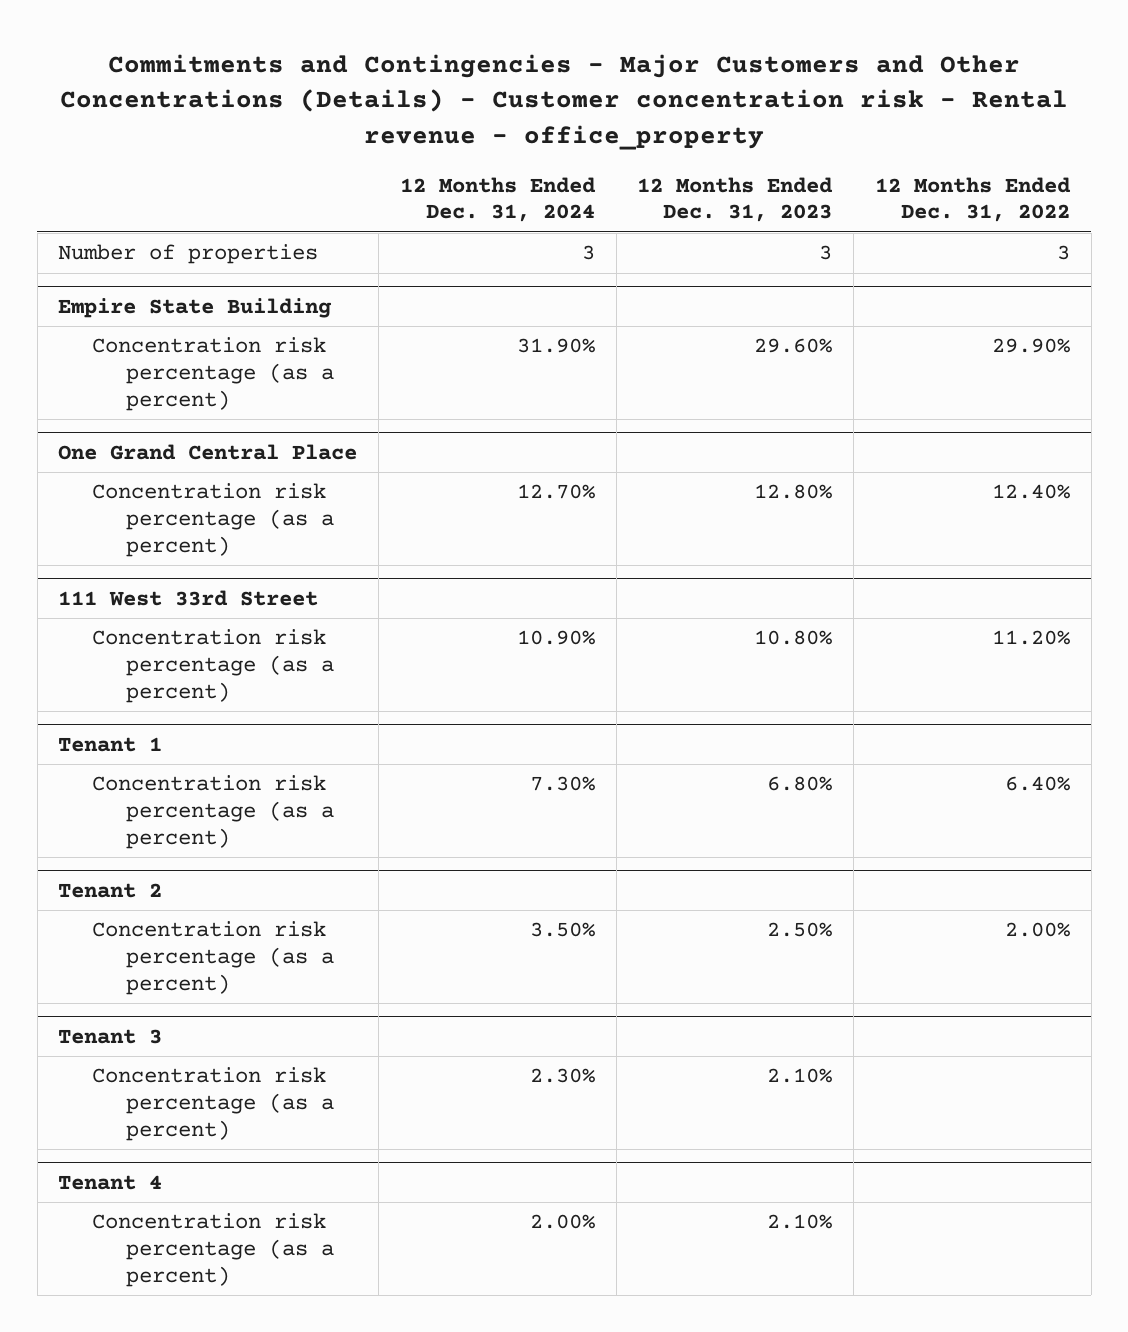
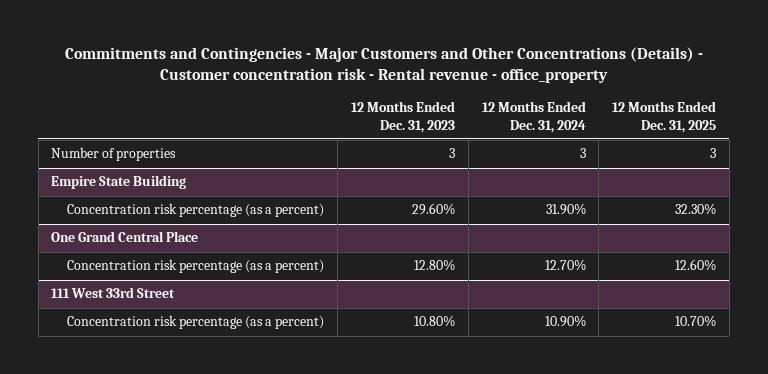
- | 12 Months Ended Dec. 31, 2024 | 12 Months Ended Dec. 31, 2023 | 12 Months Ended Dec. 31, 2022
+ | 12 Months Ended Dec. 31, 2023 | 12 Months Ended Dec. 31, 2024 | 12 Months Ended Dec. 31, 2025
- Tenant 1
- Concentration risk percentage (as a percent) | 7.30% | 6.80% | 6.40%
- Tenant 2
- Concentration risk percentage (as a percent) | 3.50% | 2.50% | 2.00%
- Tenant 3
- Concentration risk percentage (as a percent) | 2.30% | 2.10% |
- Tenant 4
- Concentration risk percentage (as a percent) | 2.00% | 2.10% |

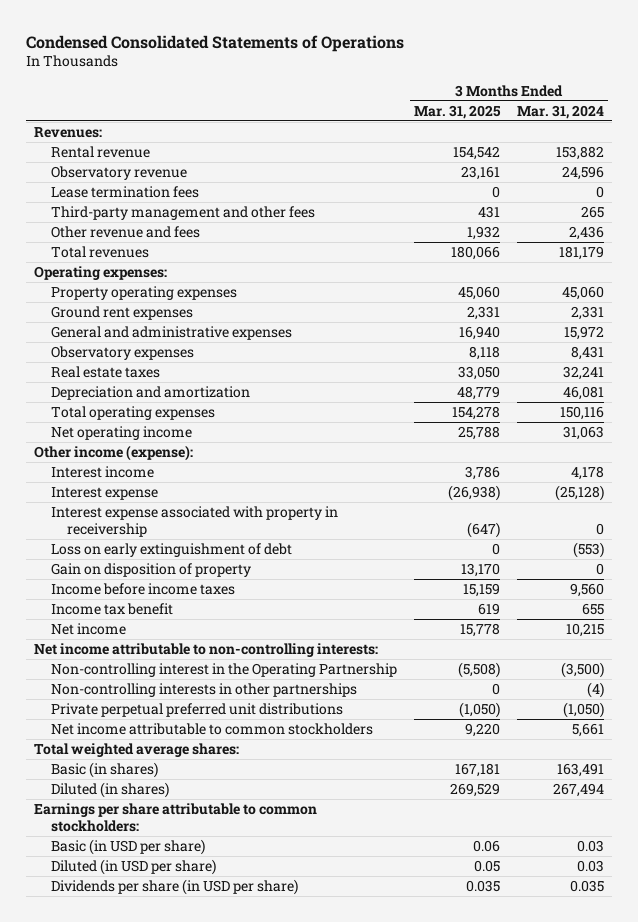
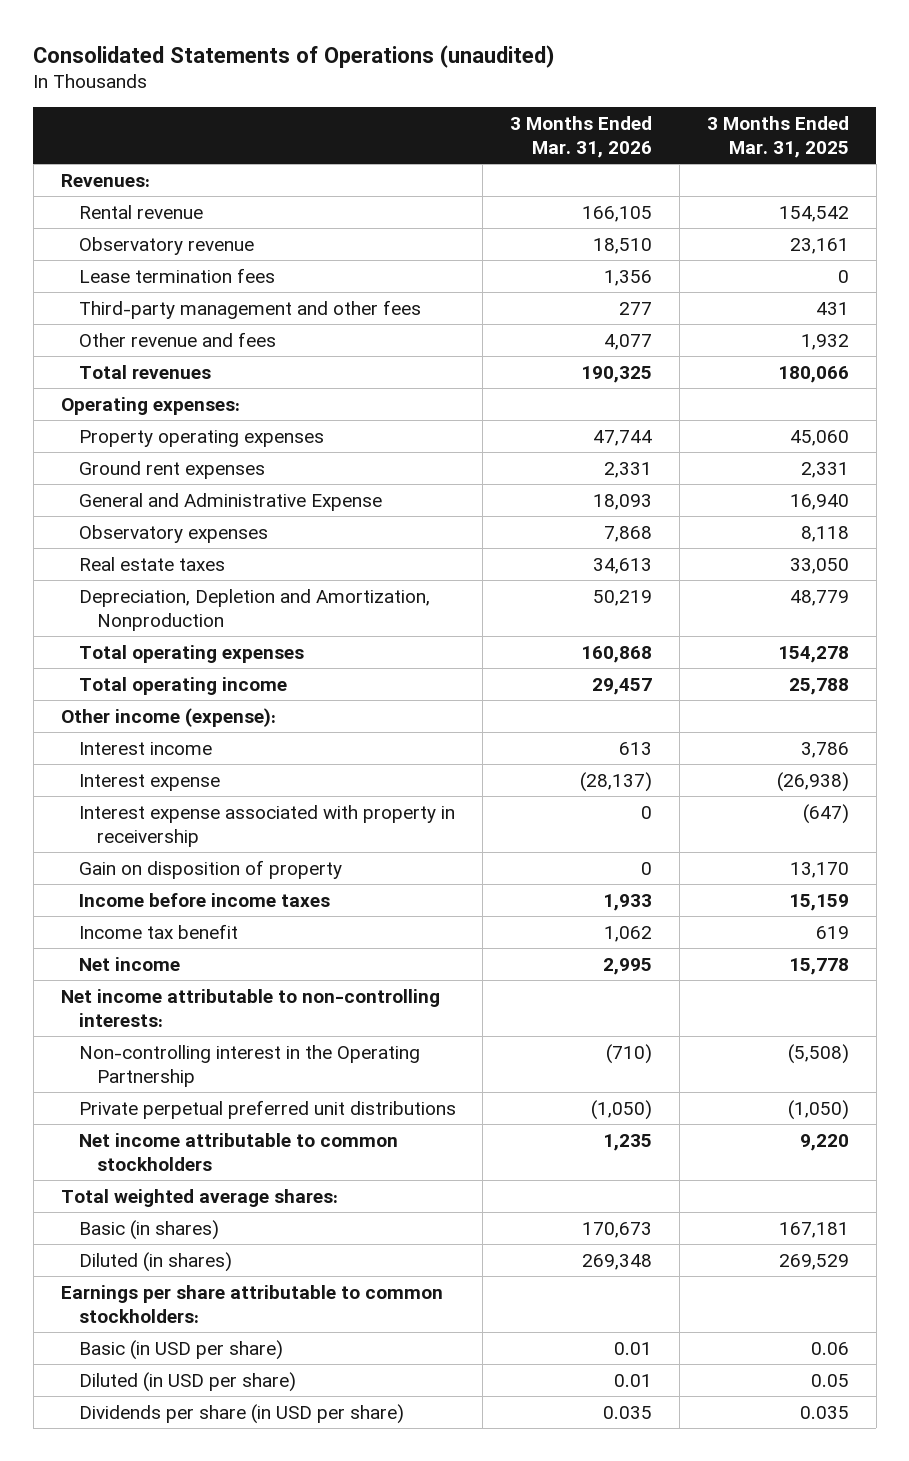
- Condensed Consolidated Statements of Operations
+ Consolidated Statements of Operations (unaudited)
- | 3 Months Ended Mar. 31, 2025 | 3 Months Ended Mar. 31, 2024
+ | 3 Months Ended Mar. 31, 2026 | 3 Months Ended Mar. 31, 2025
- General and administrative expenses | 16,940 | 15,972
+ General and Administrative Expense | 18,093 | 16,940
- Depreciation and amortization | 48,779 | 46,081
+ Depreciation, Depletion and Amortization, Nonproduction | 50,219 | 48,779
- Net operating income | 25,788 | 31,063
+ Total operating income | 29,457 | 25,788
- Loss on early extinguishment of debt | 0 | (553)
- Non-controlling interests in other partnerships | 0 | (4)

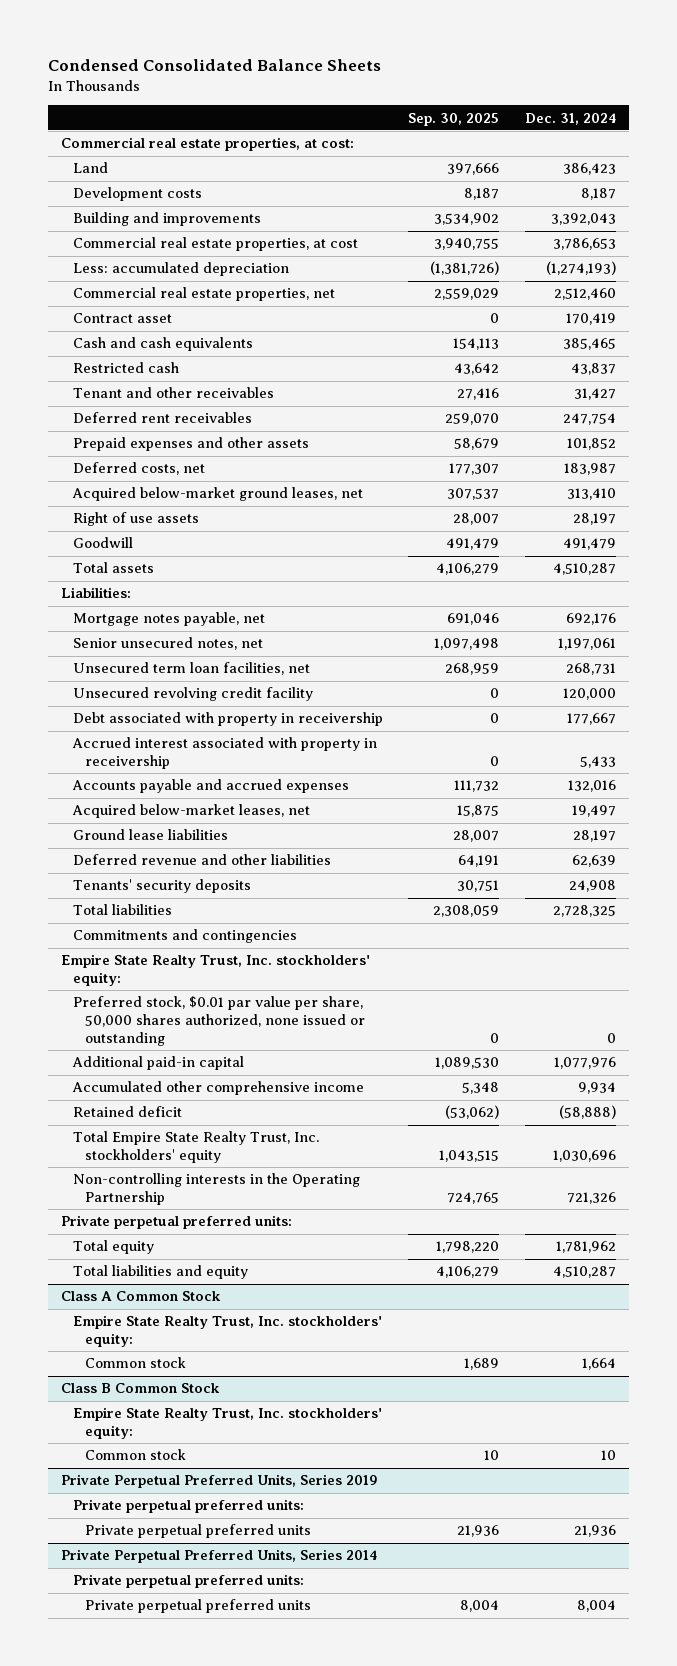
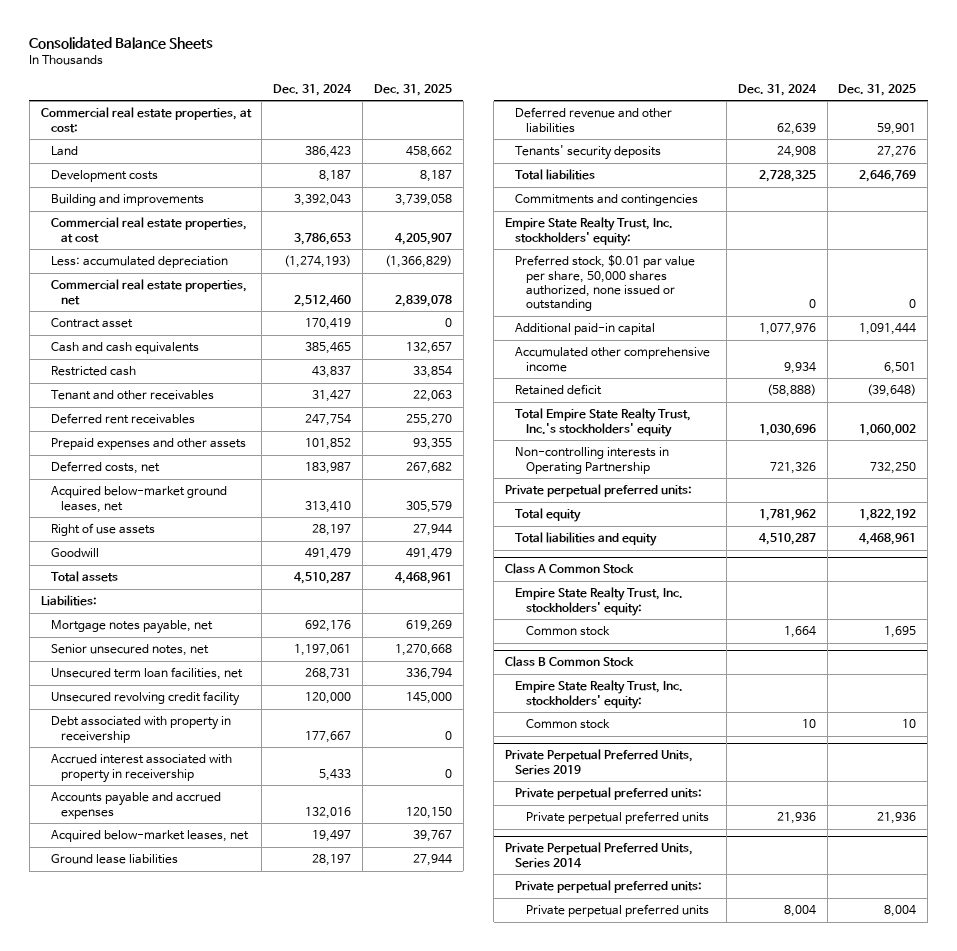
- Condensed Consolidated Balance Sheets
+ Consolidated Balance Sheets
- | Sep. 30, 2025 | Dec. 31, 2024
+ | Dec. 31, 2024 | Dec. 31, 2025
- Total Empire State Realty Trust, Inc. stockholders' equity | 1,043,515 | 1,030,696
- Non-controlling interests in the Operating Partnership | 724,765 | 721,326
+ Total Empire State Realty Trust, Inc.'s stockholders' equity | 1,030,696 | 1,060,002
+ Non-controlling interests in Operating Partnership | 721,326 | 732,250

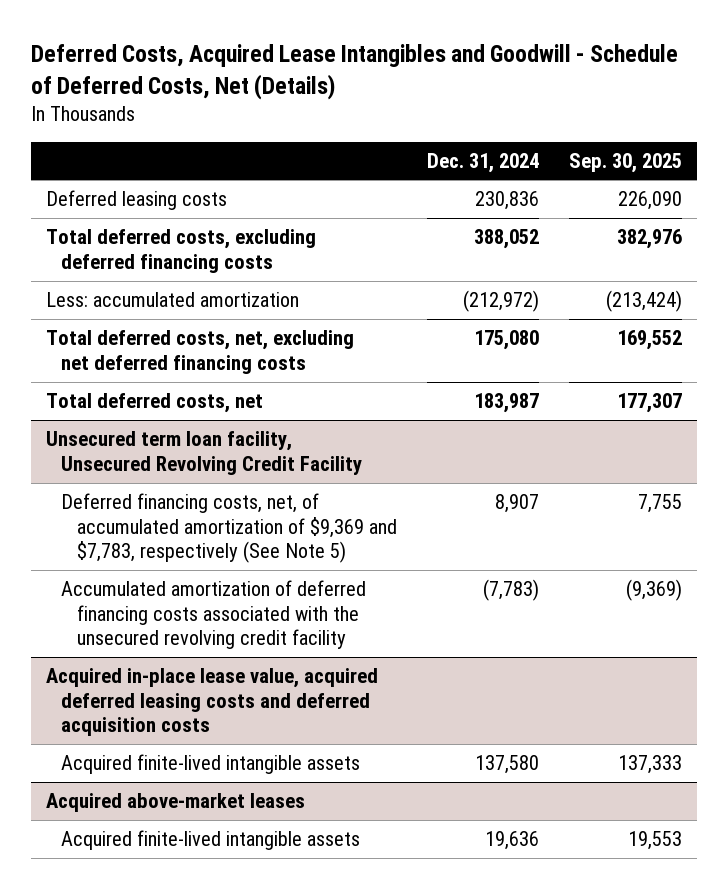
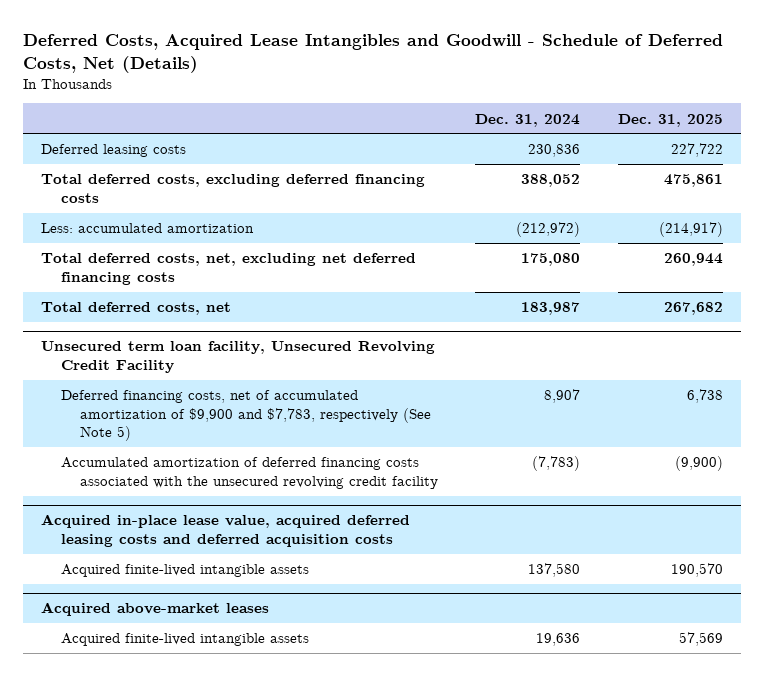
- | Dec. 31, 2024 | Sep. 30, 2025
+ | Dec. 31, 2024 | Dec. 31, 2025
@ Unsecured term loan facility, Unsecured Revolving Credit Facility
- Deferred financing costs, net, of accumulated amortization of $9,369 and $7,783, respectively (See Note 5) | 8,907 | 7,755
+ Deferred financing costs, net of accumulated amortization of $9,900 and $7,783, respectively (See Note 5) | 8,907 | 6,738

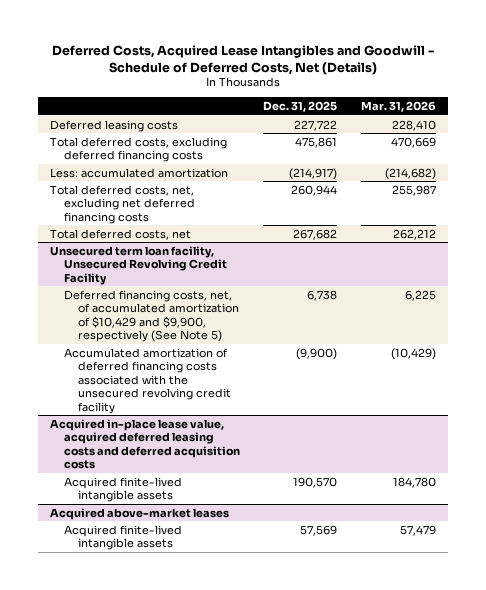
- | Dec. 31, 2024 | Dec. 31, 2025
+ | Dec. 31, 2025 | Mar. 31, 2026
@ Unsecured term loan facility, Unsecured Revolving Credit Facility
- Deferred financing costs, net of accumulated amortization of $9,900 and $7,783, respectively (See Note 5) | 8,907 | 6,738
+ Deferred financing costs, net, of accumulated amortization of $10,429 and $9,900, respectively (See Note 5) | 6,738 | 6,225

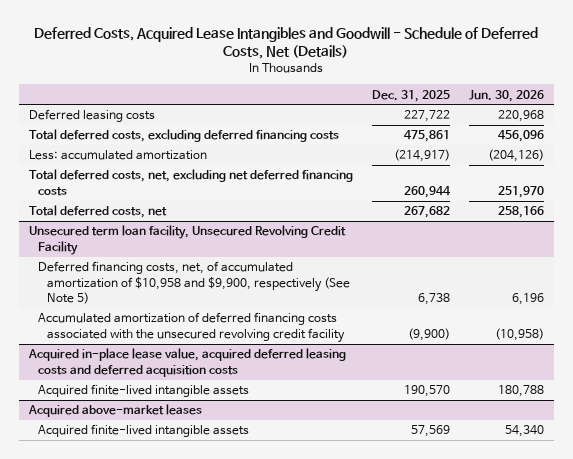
- | Dec. 31, 2025 | Mar. 31, 2026
+ | Dec. 31, 2025 | Jun. 30, 2026
@ Unsecured term loan facility, Unsecured Revolving Credit Facility
- Deferred financing costs, net, of accumulated amortization of $10,429 and $9,900, respectively (See Note 5) | 6,738 | 6,225
+ Deferred financing costs, net, of accumulated amortization of $10,958 and $9,900, respectively (See Note 5) | 6,738 | 6,196

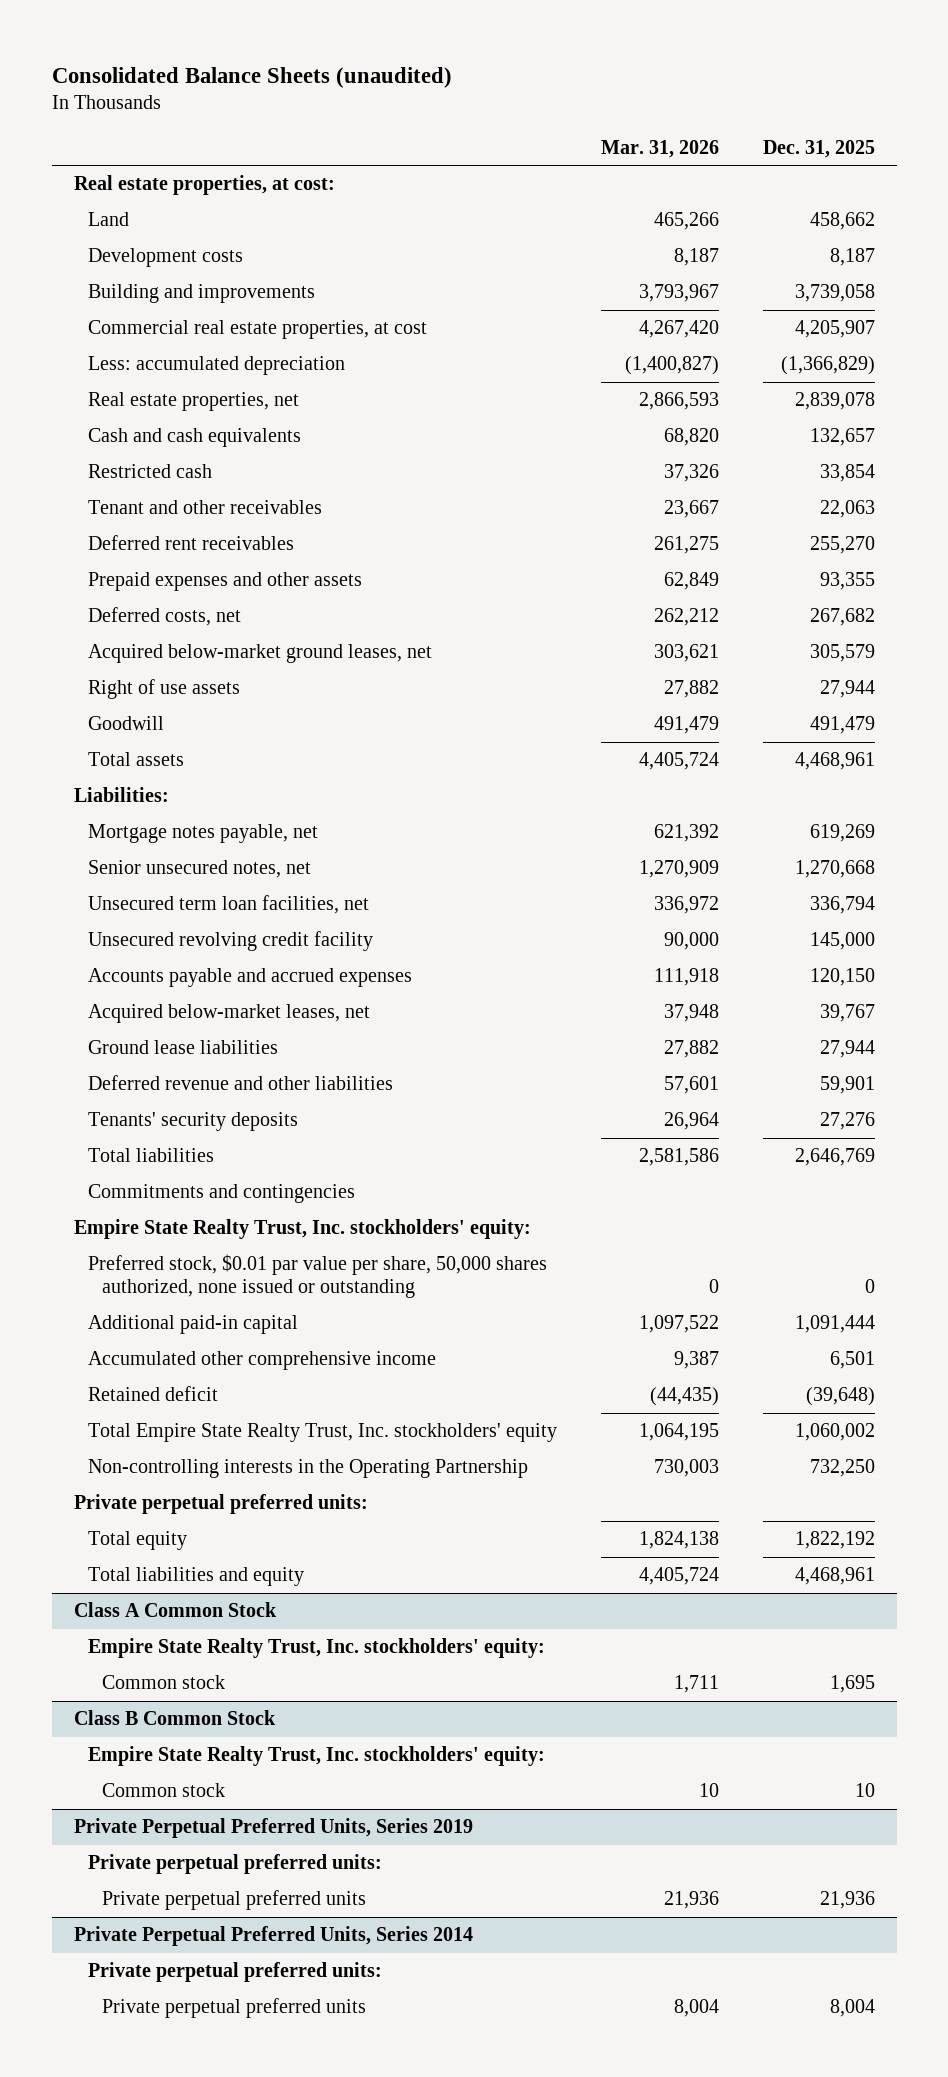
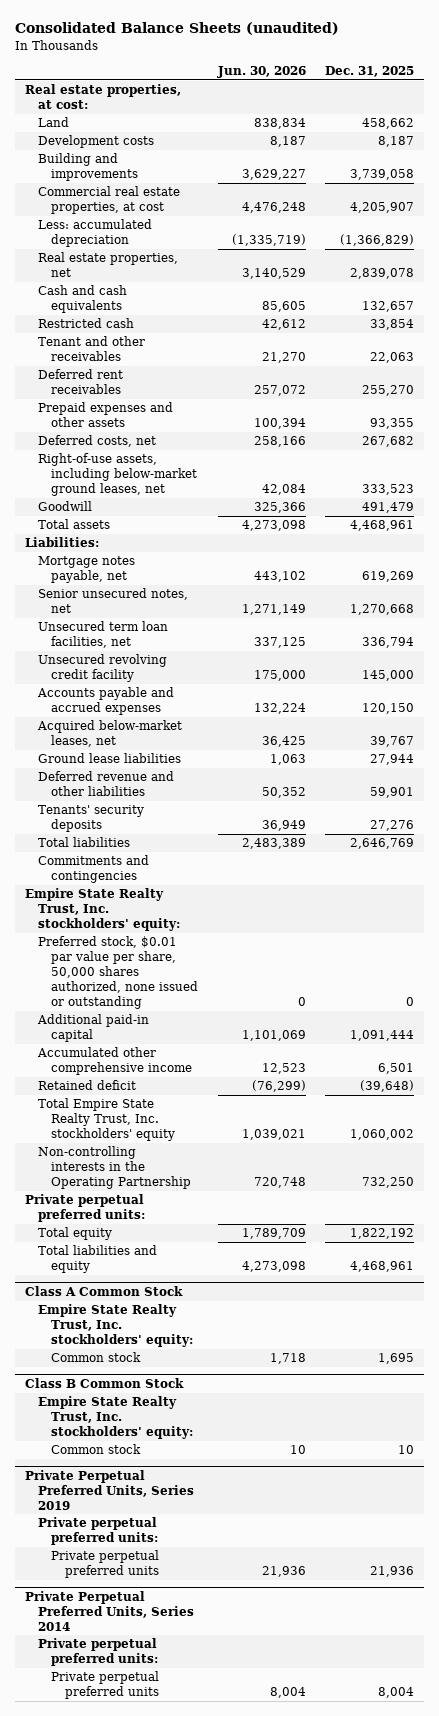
- | Mar. 31, 2026 | Dec. 31, 2025
+ | Jun. 30, 2026 | Dec. 31, 2025
- Acquired below-market ground leases, net | 303,621 | 305,579
- Right of use assets | 27,882 | 27,944
+ Right-of-use assets, including below-market ground leases, net | 42,084 | 333,523

